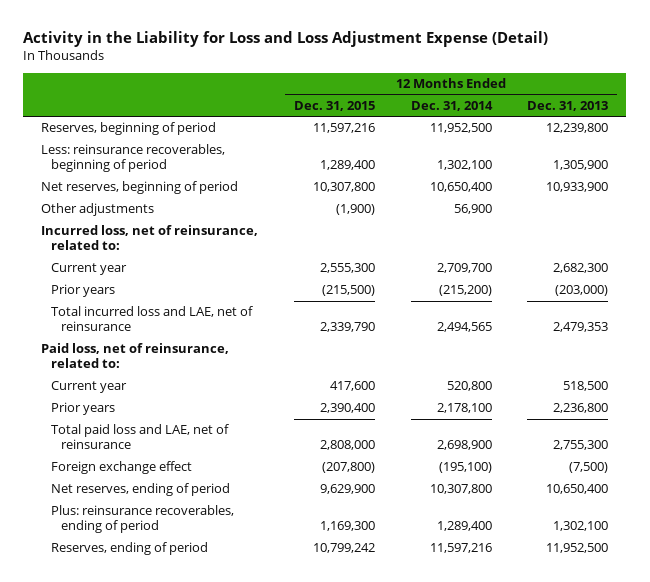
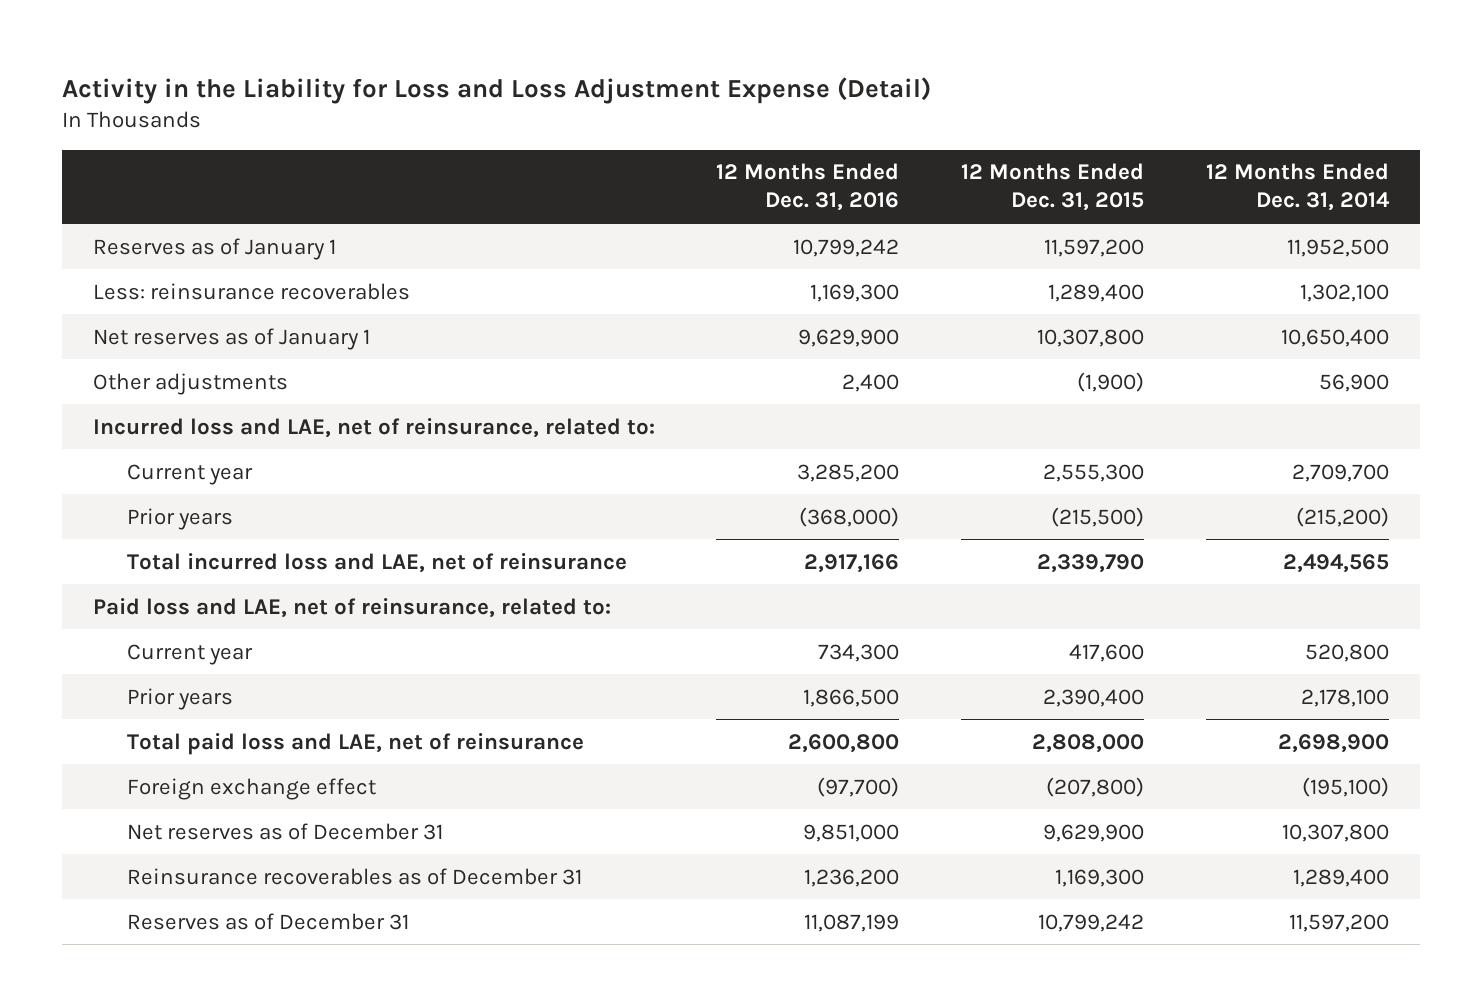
- | 12 Months Ended Dec. 31, 2015 | 12 Months Ended Dec. 31, 2014 | 12 Months Ended Dec. 31, 2013
+ | 12 Months Ended Dec. 31, 2016 | 12 Months Ended Dec. 31, 2015 | 12 Months Ended Dec. 31, 2014
- Reserves, beginning of period | 11,597,216 | 11,952,500 | 12,239,800
- Less: reinsurance recoverables, beginning of period | 1,289,400 | 1,302,100 | 1,305,900
- Net reserves, beginning of period | 10,307,800 | 10,650,400 | 10,933,900
+ Reserves as of January 1 | 10,799,242 | 11,597,200 | 11,952,500
+ Less: reinsurance recoverables | 1,169,300 | 1,289,400 | 1,302,100
+ Net reserves as of January 1 | 9,629,900 | 10,307,800 | 10,650,400
- Incurred loss, net of reinsurance, related to:
+ Incurred loss and LAE, net of reinsurance, related to:
- Paid loss, net of reinsurance, related to:
+ Paid loss and LAE, net of reinsurance, related to:
- Net reserves, ending of period | 9,629,900 | 10,307,800 | 10,650,400
- Plus: reinsurance recoverables, ending of period | 1,169,300 | 1,289,400 | 1,302,100
- Reserves, ending of period | 10,799,242 | 11,597,216 | 11,952,500
+ Net reserves as of December 31 | 9,851,000 | 9,629,900 | 10,307,800
+ Reinsurance recoverables as of December 31 | 1,236,200 | 1,169,300 | 1,289,400
+ Reserves as of December 31 | 11,087,199 | 10,799,242 | 11,597,200

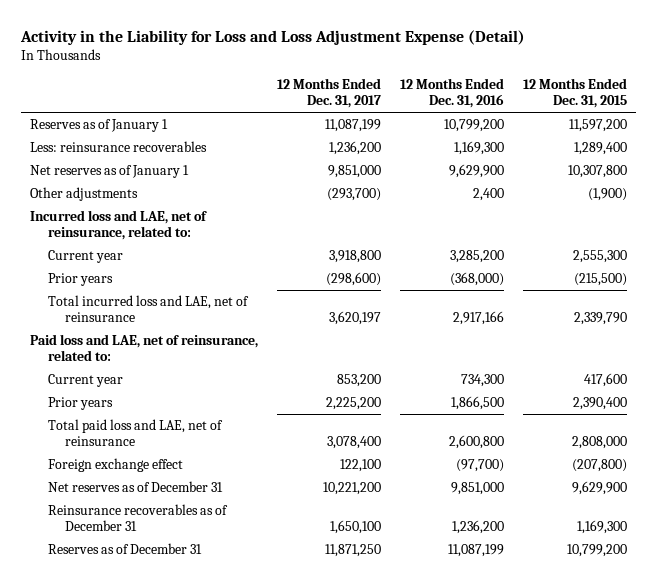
- | 12 Months Ended Dec. 31, 2016 | 12 Months Ended Dec. 31, 2015 | 12 Months Ended Dec. 31, 2014
+ | 12 Months Ended Dec. 31, 2017 | 12 Months Ended Dec. 31, 2016 | 12 Months Ended Dec. 31, 2015
- Reserves as of January 1 | 10,799,242 | 11,597,200 | 11,952,500
+ Reserves as of January 1 | 11,087,199 | 10,799,200 | 11,597,200
- Reserves as of December 31 | 11,087,199 | 10,799,242 | 11,597,200
+ Reserves as of December 31 | 11,871,250 | 11,087,199 | 10,799,200

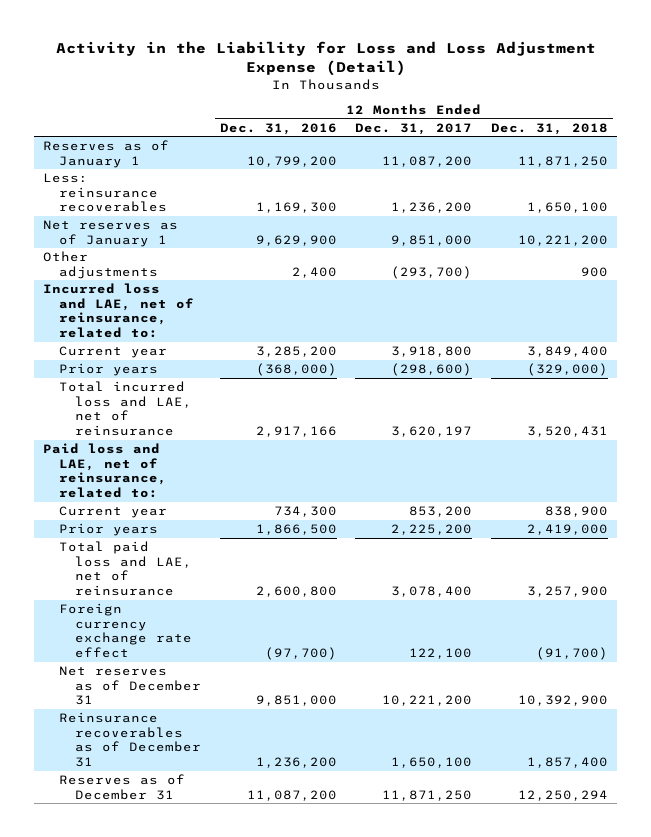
- | 12 Months Ended Dec. 31, 2017 | 12 Months Ended Dec. 31, 2016 | 12 Months Ended Dec. 31, 2015
+ | 12 Months Ended Dec. 31, 2016 | 12 Months Ended Dec. 31, 2017 | 12 Months Ended Dec. 31, 2018
- Reserves as of January 1 | 11,087,199 | 10,799,200 | 11,597,200
+ Reserves as of January 1 | 10,799,200 | 11,087,200 | 11,871,250
- Foreign exchange effect | 122,100 | (97,700) | (207,800)
+ Foreign currency exchange rate effect | (97,700) | 122,100 | (91,700)
- Reserves as of December 31 | 11,871,250 | 11,087,199 | 10,799,200
+ Reserves as of December 31 | 11,087,200 | 11,871,250 | 12,250,294

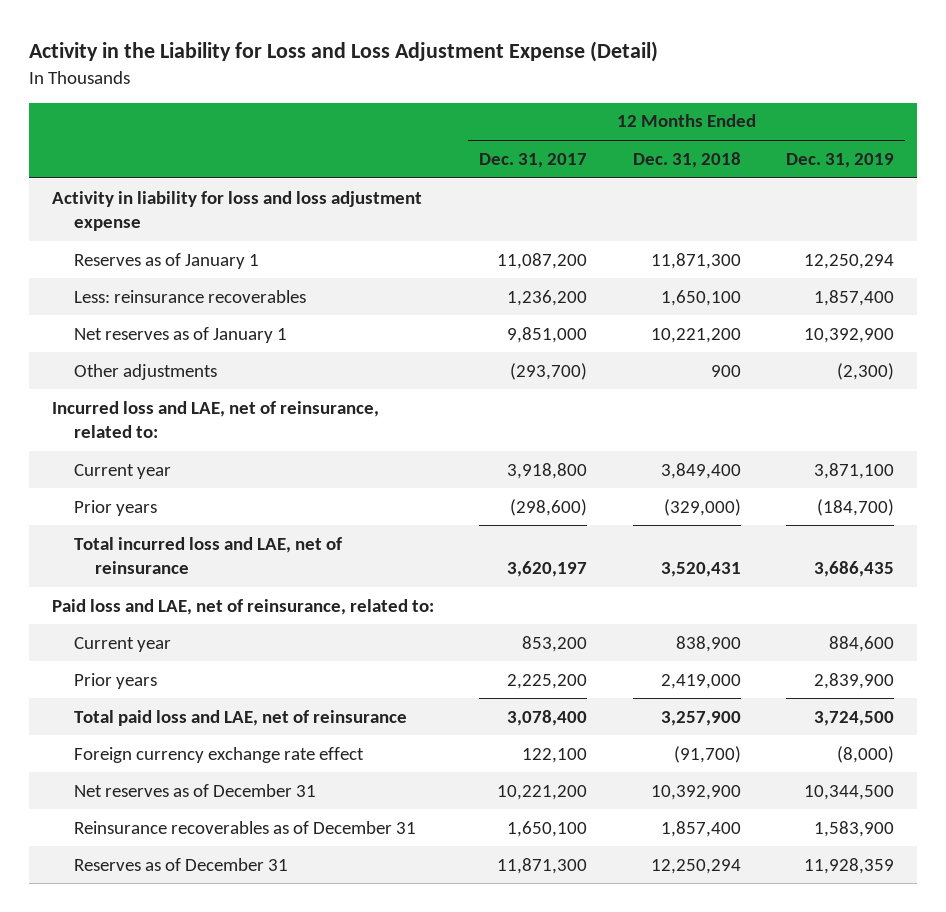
- | 12 Months Ended Dec. 31, 2016 | 12 Months Ended Dec. 31, 2017 | 12 Months Ended Dec. 31, 2018
+ | 12 Months Ended Dec. 31, 2017 | 12 Months Ended Dec. 31, 2018 | 12 Months Ended Dec. 31, 2019
- Reserves as of January 1 | 10,799,200 | 11,087,200 | 11,871,250
+ Activity in liability for loss and loss adjustment expense
+ Reserves as of January 1 | 11,087,200 | 11,871,300 | 12,250,294
- Reserves as of December 31 | 11,087,200 | 11,871,250 | 12,250,294
+ Reserves as of December 31 | 11,871,300 | 12,250,294 | 11,928,359

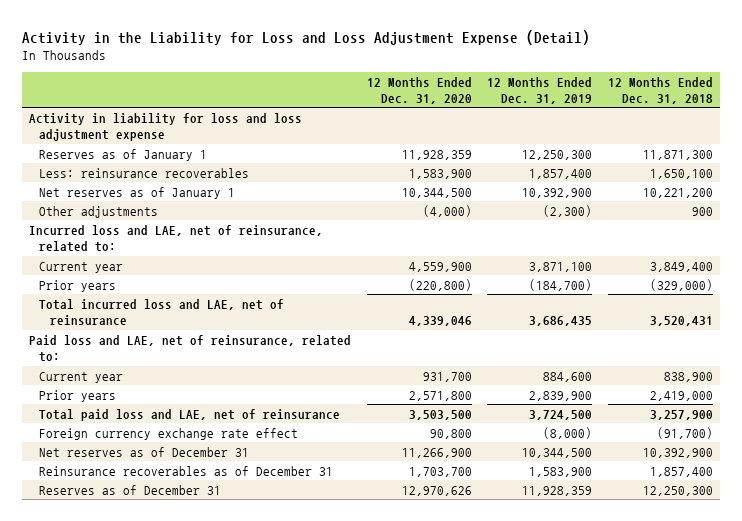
- | 12 Months Ended Dec. 31, 2017 | 12 Months Ended Dec. 31, 2018 | 12 Months Ended Dec. 31, 2019
+ | 12 Months Ended Dec. 31, 2020 | 12 Months Ended Dec. 31, 2019 | 12 Months Ended Dec. 31, 2018
- Reserves as of January 1 | 11,087,200 | 11,871,300 | 12,250,294
+ Reserves as of January 1 | 11,928,359 | 12,250,300 | 11,871,300
- Reserves as of December 31 | 11,871,300 | 12,250,294 | 11,928,359
+ Reserves as of December 31 | 12,970,626 | 11,928,359 | 12,250,300

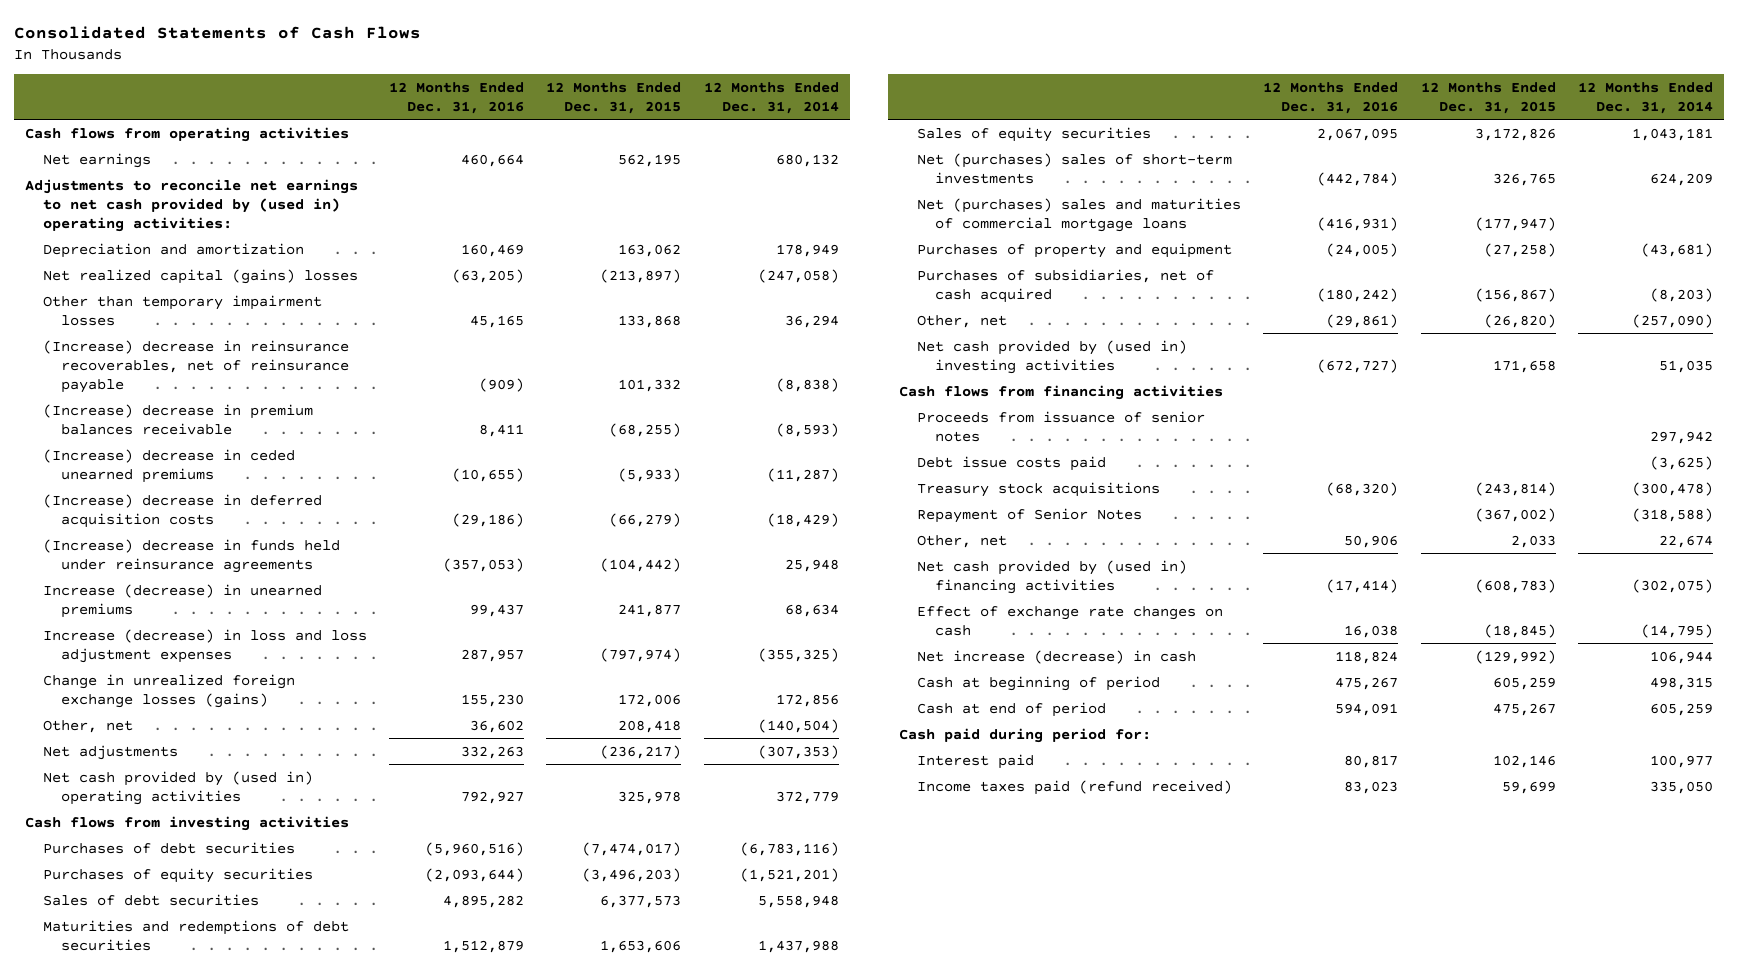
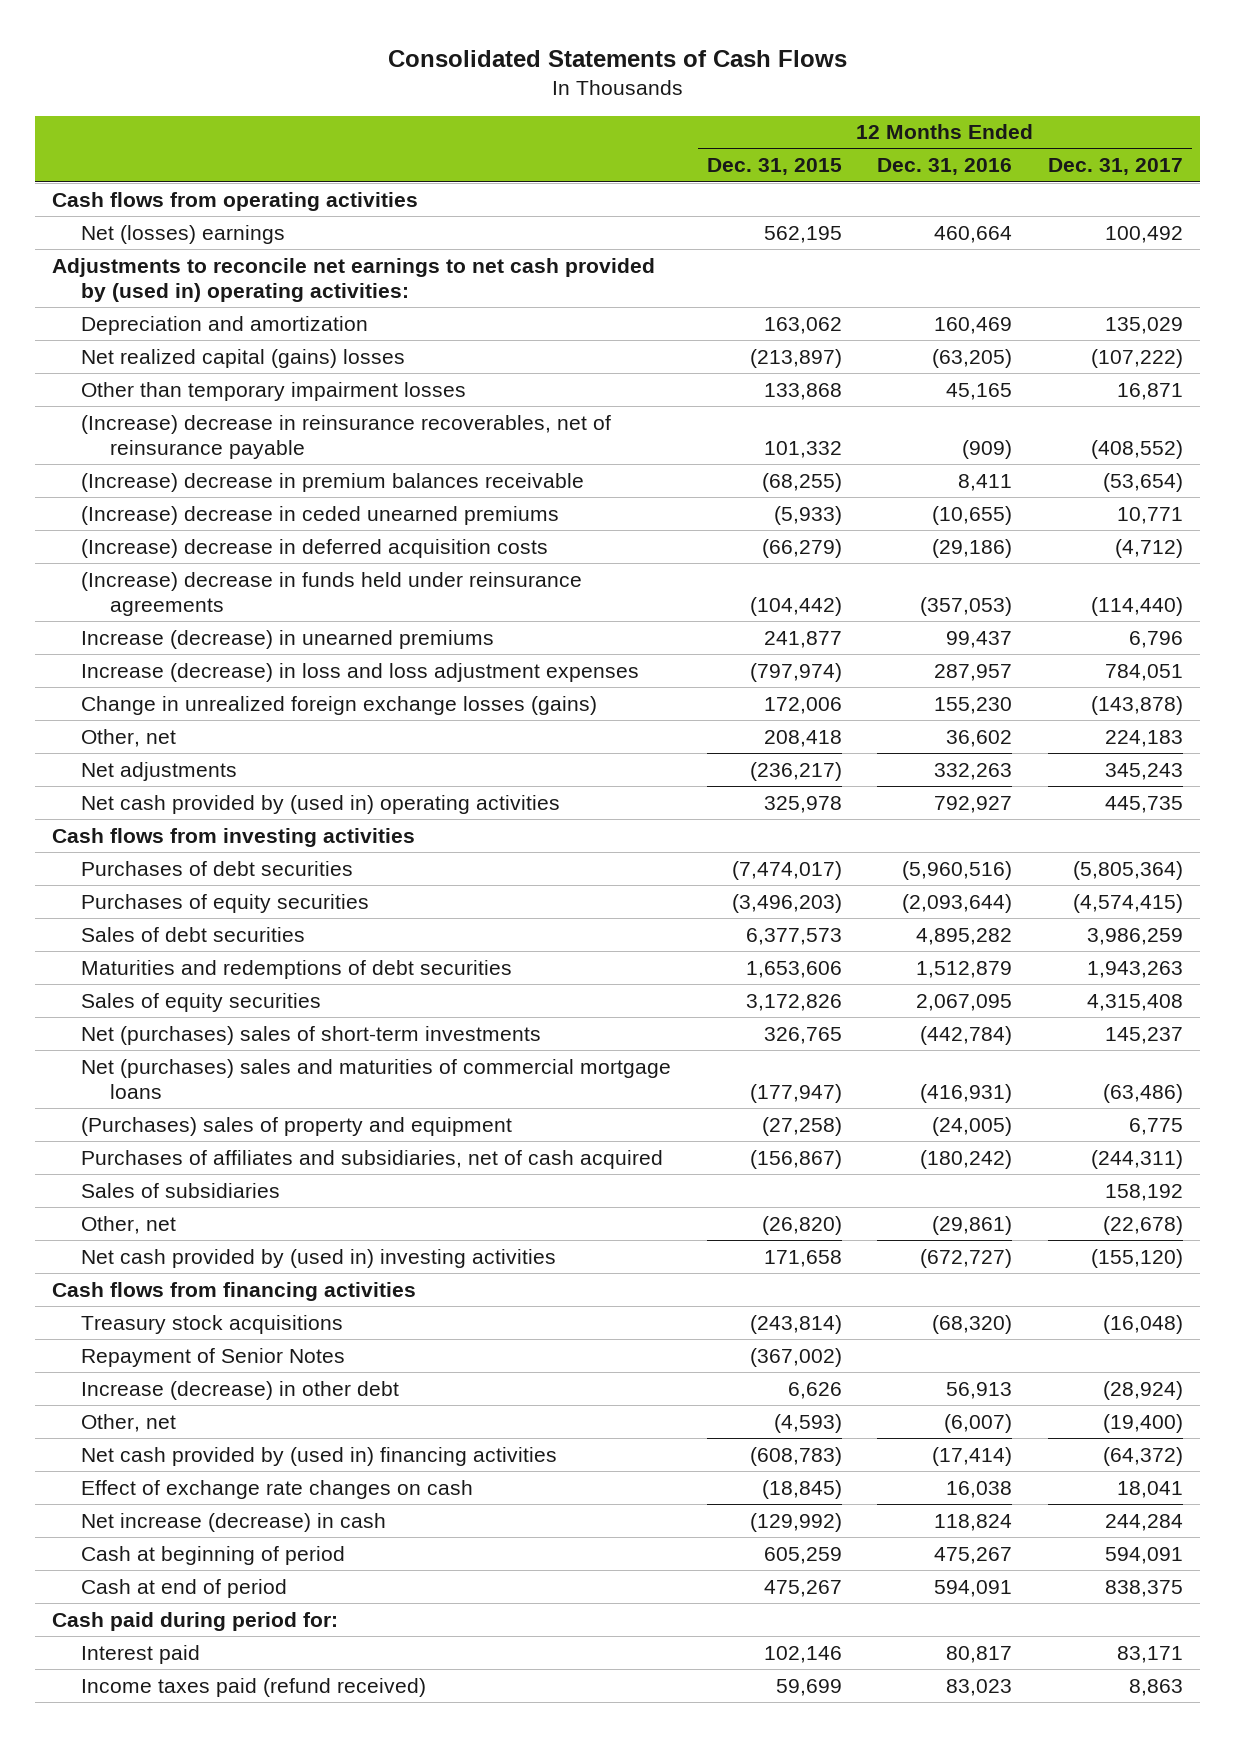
- | 12 Months Ended Dec. 31, 2016 | 12 Months Ended Dec. 31, 2015 | 12 Months Ended Dec. 31, 2014
+ | 12 Months Ended Dec. 31, 2015 | 12 Months Ended Dec. 31, 2016 | 12 Months Ended Dec. 31, 2017
- Net earnings | 460,664 | 562,195 | 680,132
+ Net (losses) earnings | 562,195 | 460,664 | 100,492
- Purchases of property and equipment | (24,005) | (27,258) | (43,681)
- Purchases of subsidiaries, net of cash acquired | (180,242) | (156,867) | (8,203)
+ (Purchases) sales of property and equipment | (27,258) | (24,005) | 6,775
+ Purchases of affiliates and subsidiaries, net of cash acquired | (156,867) | (180,242) | (244,311)
+ Sales of subsidiaries | | | 158,192
- Proceeds from issuance of senior notes | | | 297,942
- Debt issue costs paid | | | (3,625)
- Other, net | 50,906 | 2,033 | 22,674
+ Increase (decrease) in other debt | 6,626 | 56,913 | (28,924)
+ Other, net | (4,593) | (6,007) | (19,400)

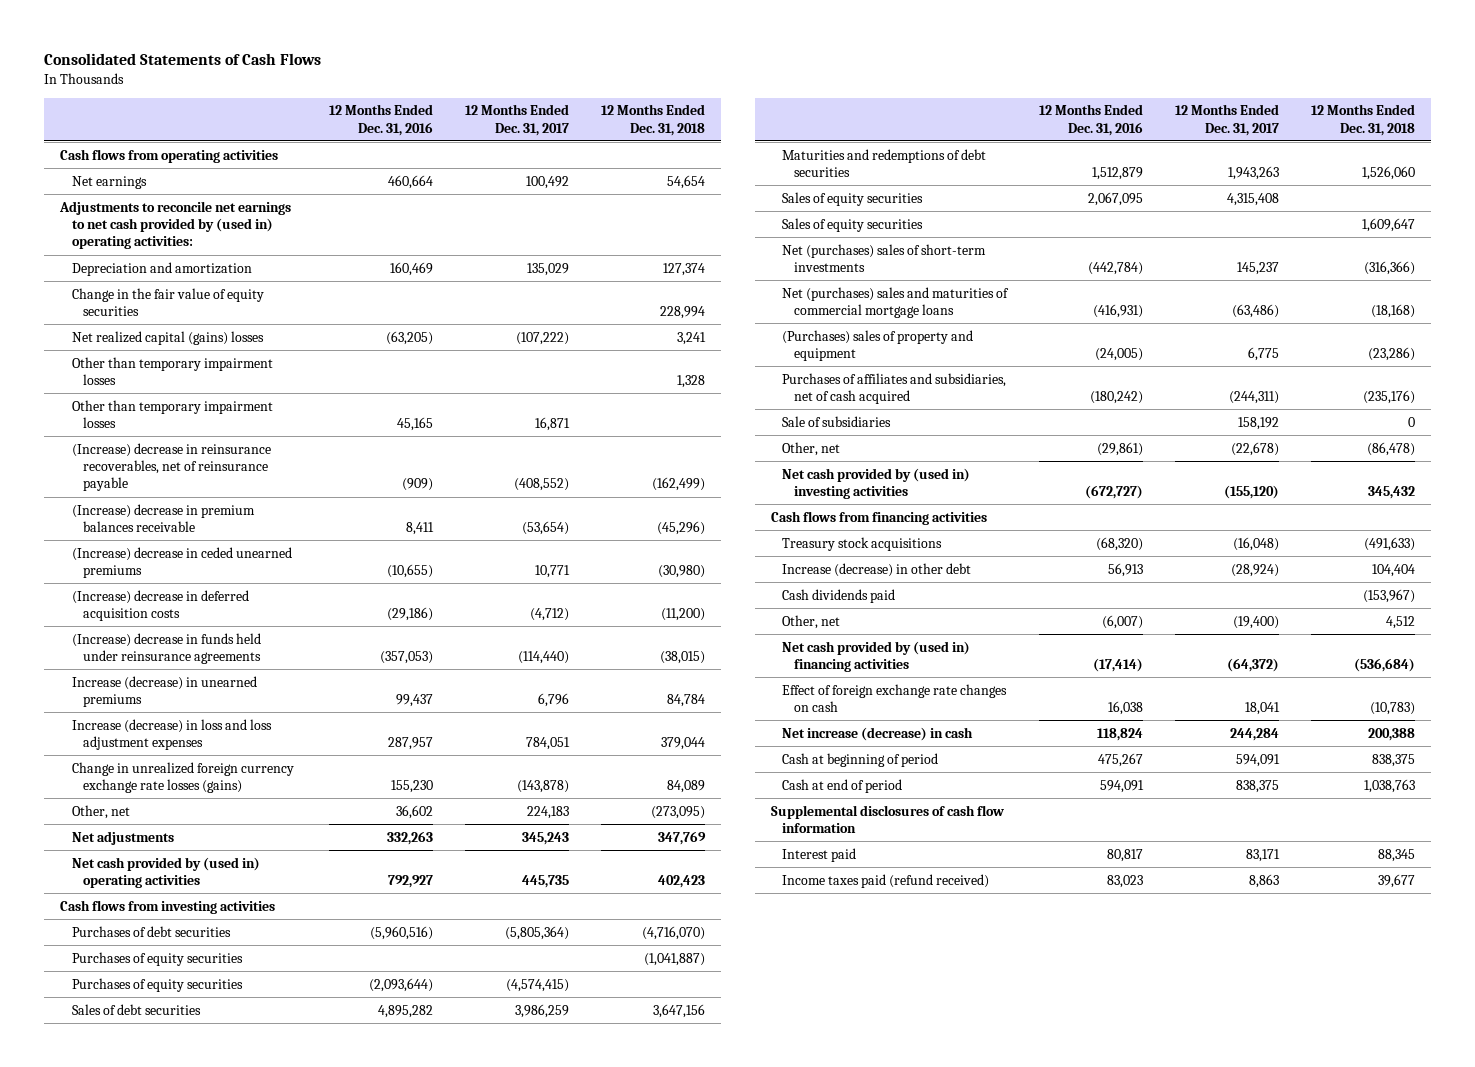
- | 12 Months Ended Dec. 31, 2015 | 12 Months Ended Dec. 31, 2016 | 12 Months Ended Dec. 31, 2017
+ | 12 Months Ended Dec. 31, 2016 | 12 Months Ended Dec. 31, 2017 | 12 Months Ended Dec. 31, 2018
- Net (losses) earnings | 562,195 | 460,664 | 100,492
+ Net earnings | 460,664 | 100,492 | 54,654
+ Change in the fair value of equity securities | | | 228,994
+ Other than temporary impairment losses | | | 1,328
- Change in unrealized foreign exchange losses (gains) | 172,006 | 155,230 | (143,878)
+ Change in unrealized foreign currency exchange rate losses (gains) | 155,230 | (143,878) | 84,089
+ Purchases of equity securities | | | (1,041,887)
+ Sales of equity securities | | | 1,609,647
- Sales of subsidiaries | | | 158,192
+ Sale of subsidiaries | | 158,192 | 0
- Repayment of Senior Notes | (367,002) | |
+ Cash dividends paid | | | (153,967)
- Effect of exchange rate changes on cash | (18,845) | 16,038 | 18,041
+ Effect of foreign exchange rate changes on cash | 16,038 | 18,041 | (10,783)
- Cash paid during period for:
+ Supplemental disclosures of cash flow information

